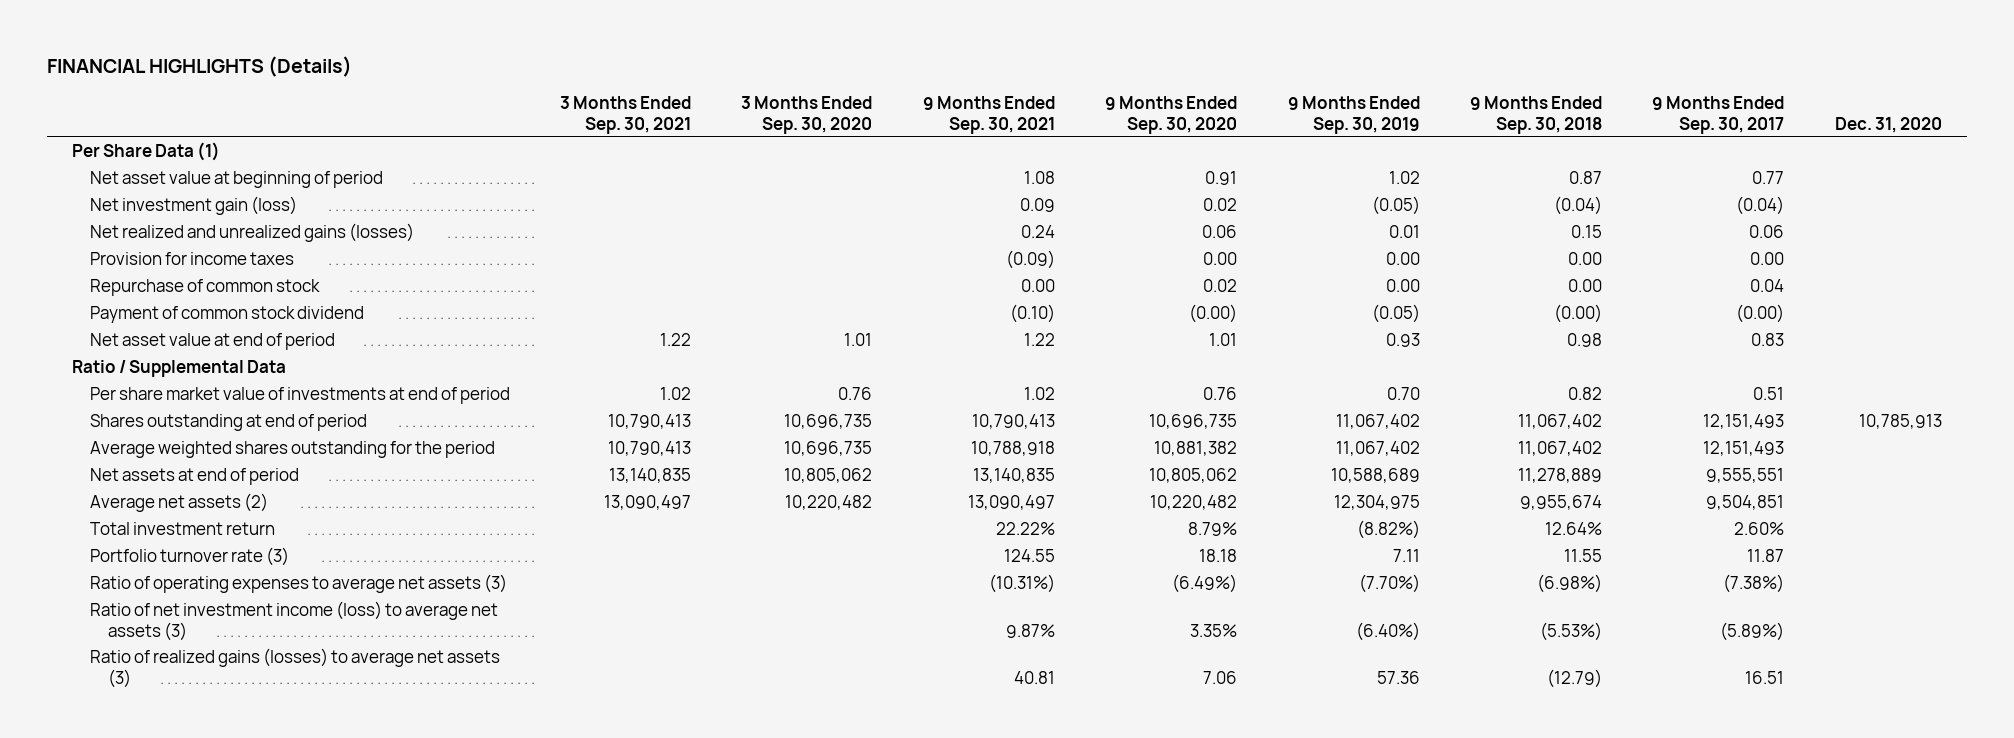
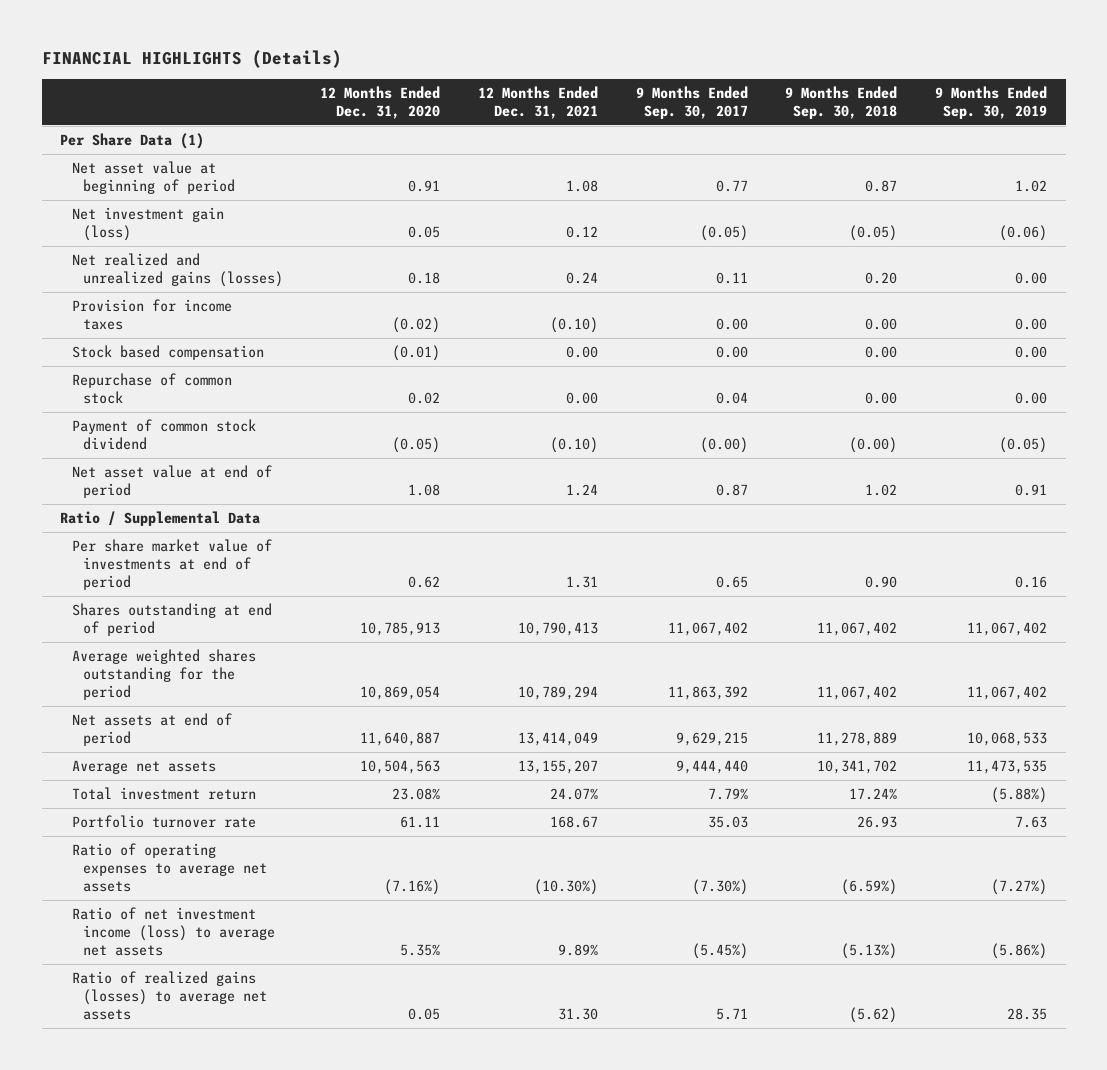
- | 3 Months Ended Sep. 30, 2021 | 3 Months Ended Sep. 30, 2020 | 9 Months Ended Sep. 30, 2021 | 9 Months Ended Sep. 30, 2020 | 9 Months Ended Sep. 30, 2019 | 9 Months Ended Sep. 30, 2018 | 9 Months Ended Sep. 30, 2017 | Dec. 31, 2020
+ | 12 Months Ended Dec. 31, 2020 | 12 Months Ended Dec. 31, 2021 | 9 Months Ended Sep. 30, 2017 | 9 Months Ended Sep. 30, 2018 | 9 Months Ended Sep. 30, 2019
- Net investment gain (loss) | | | 0.09 | 0.02 | (0.05) | (0.04) | (0.04) |
- Net realized and unrealized gains (losses) | | | 0.24 | 0.06 | 0.01 | 0.15 | 0.06 |
+ Net investment gain (loss) | 0.05 | 0.12 | (0.05) | (0.05) | (0.06)
+ Net realized and unrealized gains (losses) | 0.18 | 0.24 | 0.11 | 0.20 | 0.00
+ Stock based compensation | (0.01) | 0.00 | 0.00 | 0.00 | 0.00
- Net asset value at end of period | 1.22 | 1.01 | 1.22 | 1.01 | 0.93 | 0.98 | 0.83 |
+ Net asset value at end of period | 1.08 | 1.24 | 0.87 | 1.02 | 0.91
- Per share market value of investments at end of period | 1.02 | 0.76 | 1.02 | 0.76 | 0.70 | 0.82 | 0.51 |
- Shares outstanding at end of period | 10,790,413 | 10,696,735 | 10,790,413 | 10,696,735 | 11,067,402 | 11,067,402 | 12,151,493 | 10,785,913
- Average weighted shares outstanding for the period | 10,790,413 | 10,696,735 | 10,788,918 | 10,881,382 | 11,067,402 | 11,067,402 | 12,151,493 |
- Net assets at end of period | 13,140,835 | 10,805,062 | 13,140,835 | 10,805,062 | 10,588,689 | 11,278,889 | 9,555,551 |
- Average net assets (2) | 13,090,497 | 10,220,482 | 13,090,497 | 10,220,482 | 12,304,975 | 9,955,674 | 9,504,851 |
- Total investment return | | | 22.22% | 8.79% | (8.82%) | 12.64% | 2.60% |
- Portfolio turnover rate (3) | | | 124.55 | 18.18 | 7.11 | 11.55 | 11.87 |
- Ratio of operating expenses to average net assets (3) | | | (10.31%) | (6.49%) | (7.70%) | (6.98%) | (7.38%) |
- Ratio of net investment income (loss) to average net assets (3) | | | 9.87% | 3.35% | (6.40%) | (5.53%) | (5.89%) |
- Ratio of realized gains (losses) to average net assets (3) | | | 40.81 | 7.06 | 57.36 | (12.79) | 16.51 |
+ Per share market value of investments at end of period | 0.62 | 1.31 | 0.65 | 0.90 | 0.16
+ Shares outstanding at end of period | 10,785,913 | 10,790,413 | 11,067,402 | 11,067,402 | 11,067,402
+ Average weighted shares outstanding for the period | 10,869,054 | 10,789,294 | 11,863,392 | 11,067,402 | 11,067,402
+ Net assets at end of period | 11,640,887 | 13,414,049 | 9,629,215 | 11,278,889 | 10,068,533
+ Average net assets | 10,504,563 | 13,155,207 | 9,444,440 | 10,341,702 | 11,473,535
+ Total investment return | 23.08% | 24.07% | 7.79% | 17.24% | (5.88%)
+ Portfolio turnover rate | 61.11 | 168.67 | 35.03 | 26.93 | 7.63
+ Ratio of operating expenses to average net assets | (7.16%) | (10.30%) | (7.30%) | (6.59%) | (7.27%)
+ Ratio of net investment income (loss) to average net assets | 5.35% | 9.89% | (5.45%) | (5.13%) | (5.86%)
+ Ratio of realized gains (losses) to average net assets | 0.05 | 31.30 | 5.71 | (5.62) | 28.35

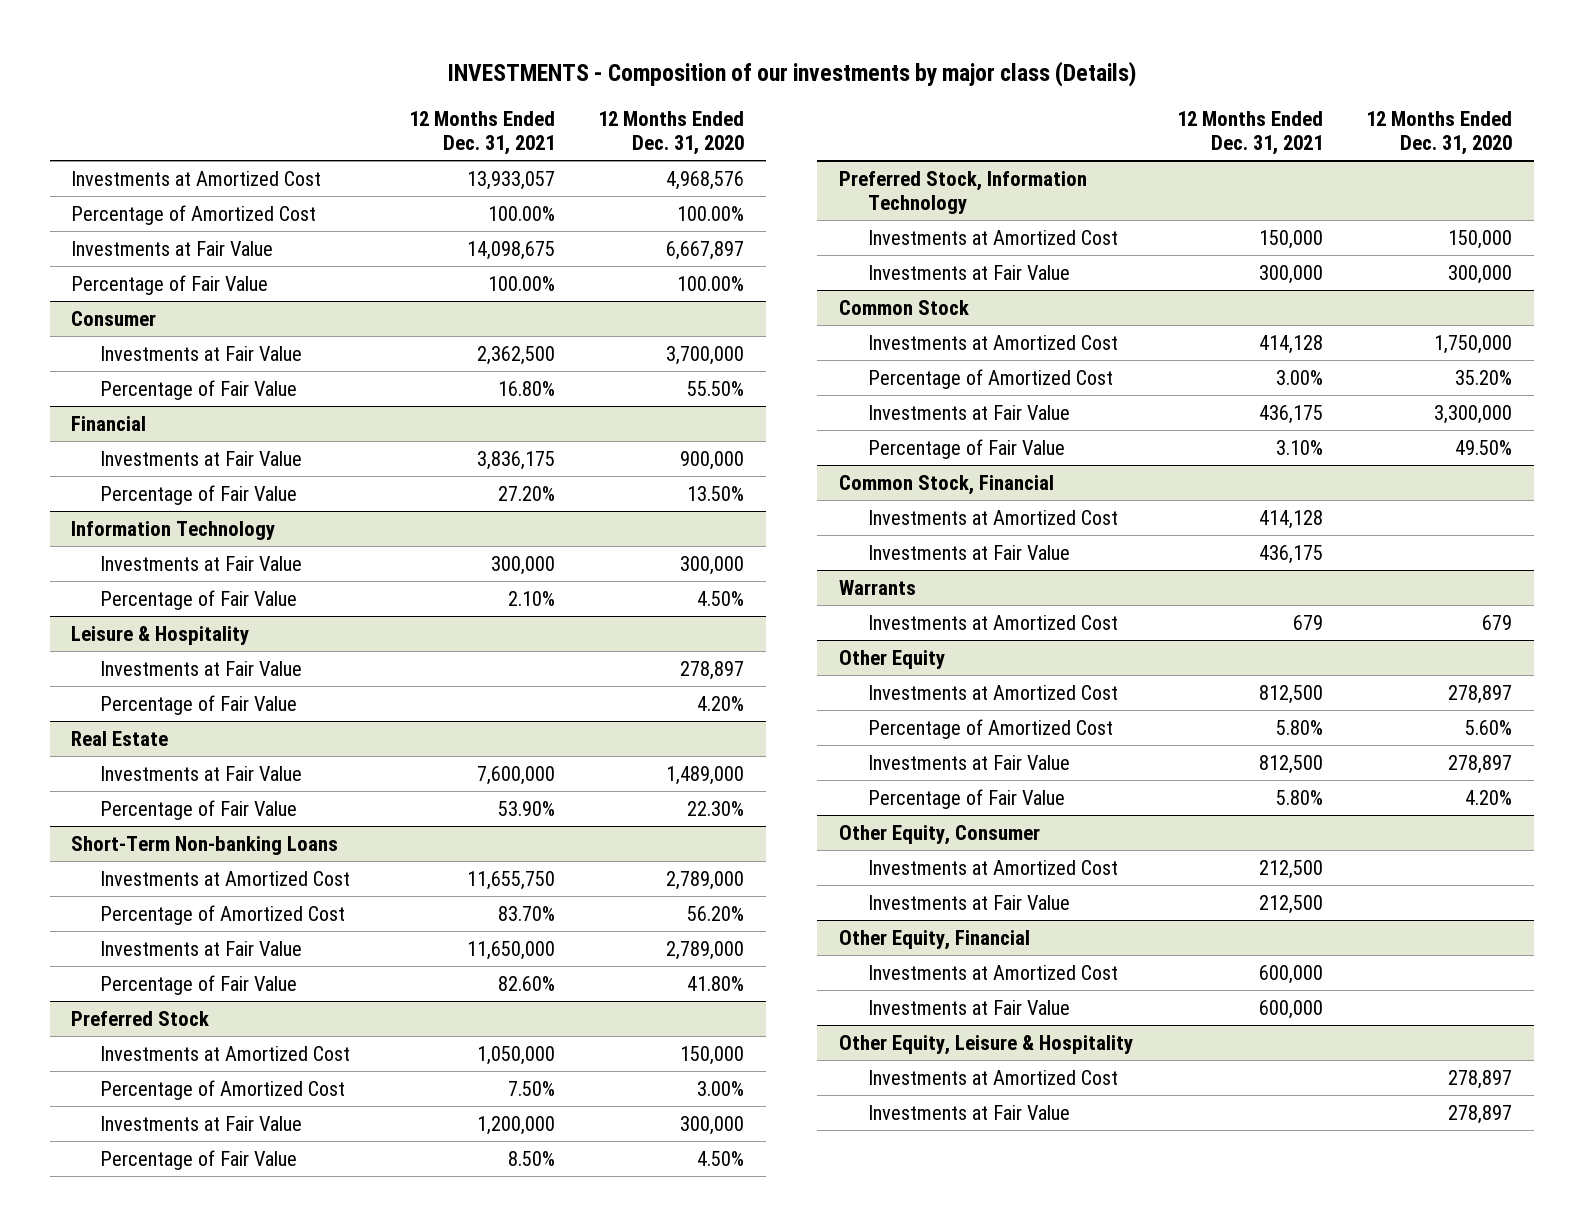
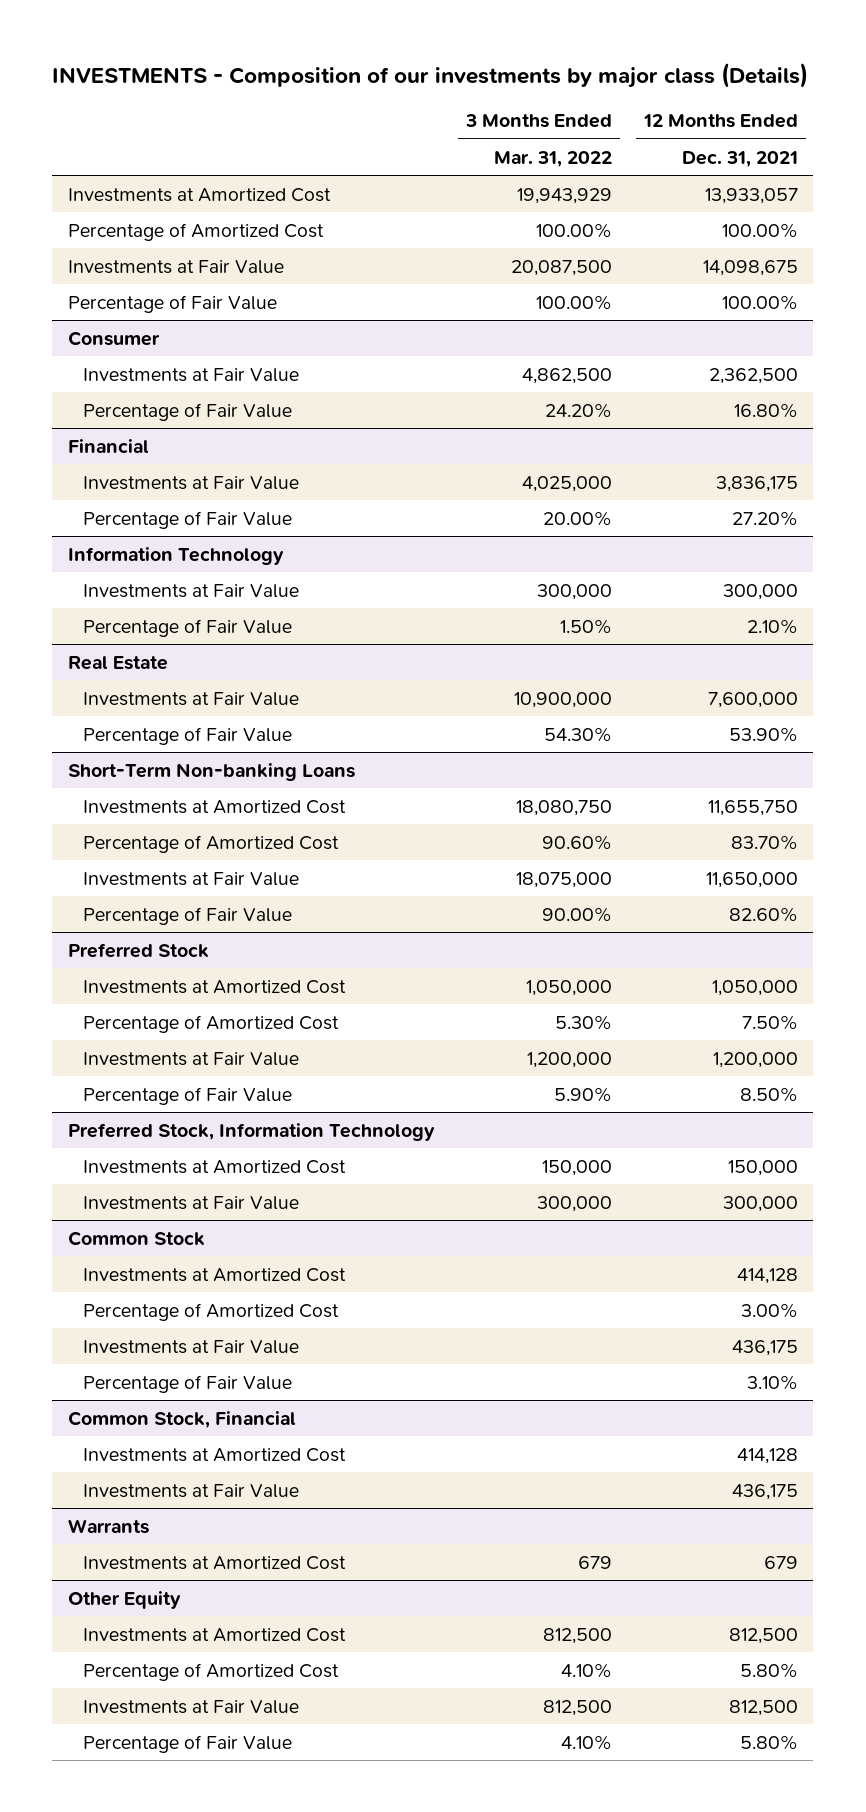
- | 12 Months Ended Dec. 31, 2021 | 12 Months Ended Dec. 31, 2020
+ | 3 Months Ended Mar. 31, 2022 | 12 Months Ended Dec. 31, 2021
- Leisure & Hospitality
- Investments at Fair Value | | 278,897
- Percentage of Fair Value | | 4.20%
- Other Equity, Consumer
- Investments at Amortized Cost | 212,500 |
- Investments at Fair Value | 212,500 |
- Other Equity, Financial
- Investments at Amortized Cost | 600,000 |
- Investments at Fair Value | 600,000 |
- Other Equity, Leisure & Hospitality
- Investments at Amortized Cost | | 278,897
- Investments at Fair Value | | 278,897

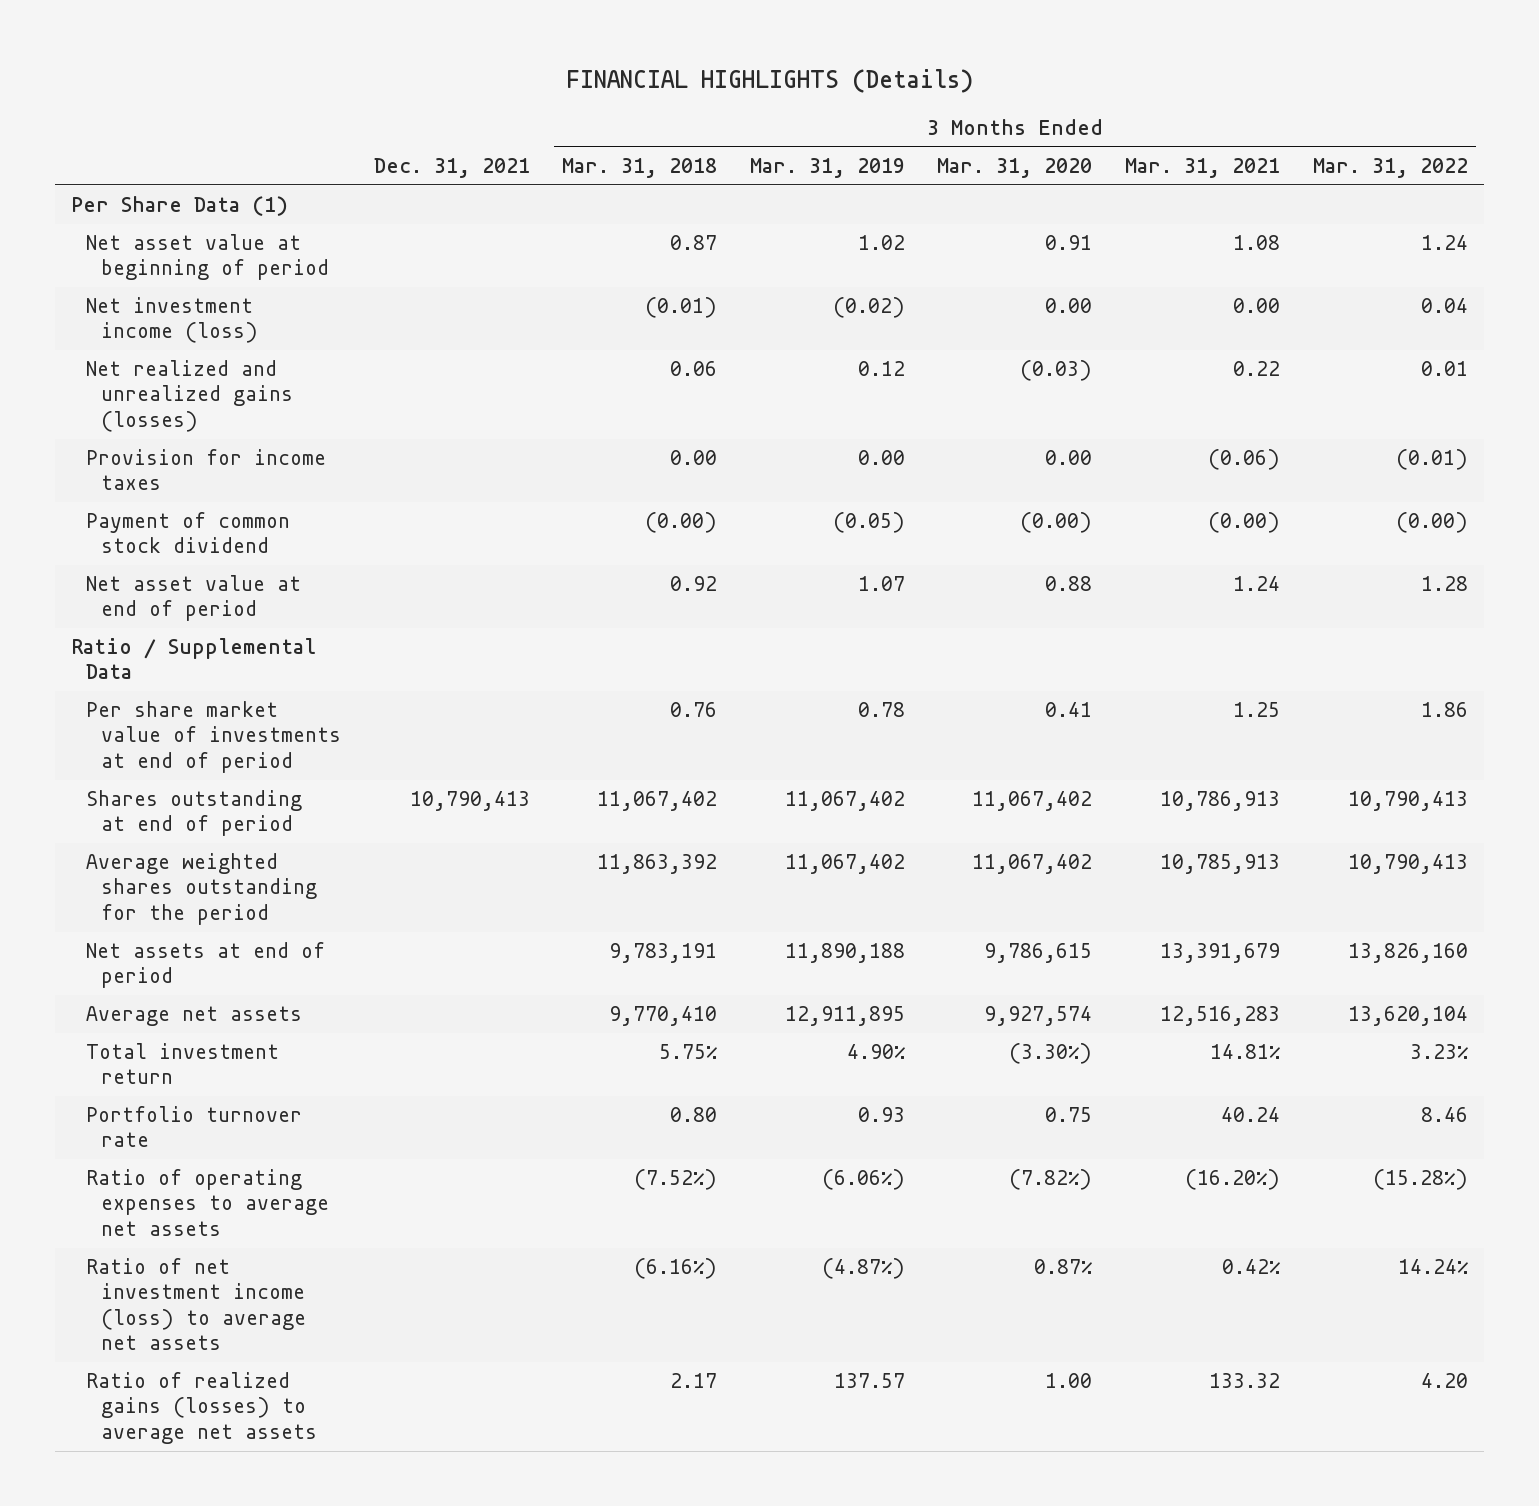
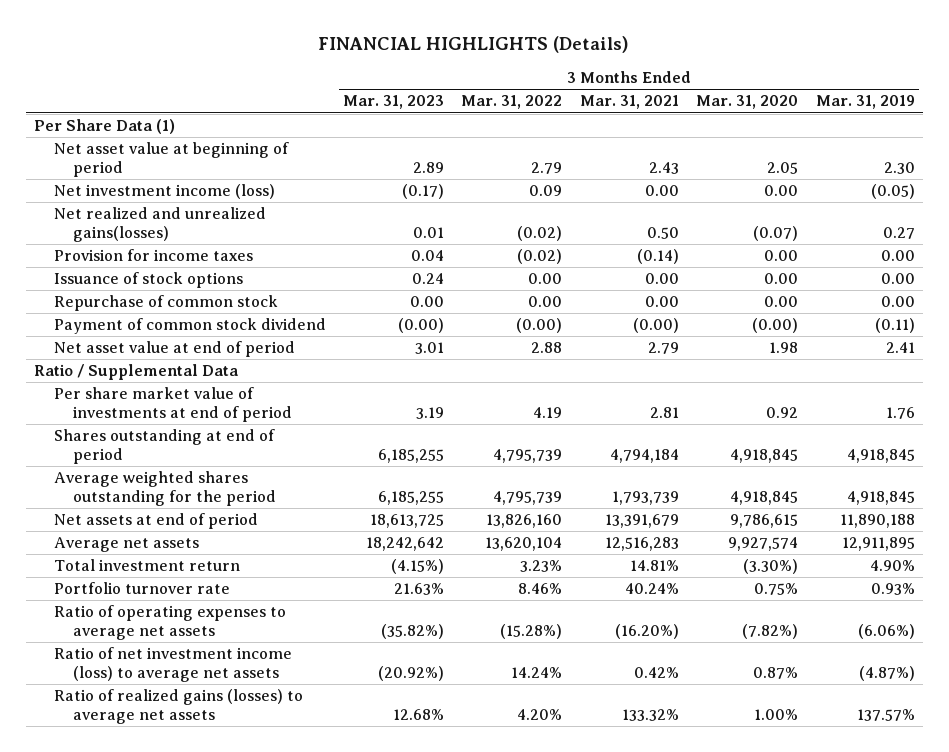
- | Dec. 31, 2021 | 3 Months Ended Mar. 31, 2018 | 3 Months Ended Mar. 31, 2019 | 3 Months Ended Mar. 31, 2020 | 3 Months Ended Mar. 31, 2021 | 3 Months Ended Mar. 31, 2022
+ | 3 Months Ended Mar. 31, 2023 | 3 Months Ended Mar. 31, 2022 | 3 Months Ended Mar. 31, 2021 | 3 Months Ended Mar. 31, 2020 | 3 Months Ended Mar. 31, 2019
- Net asset value at beginning of period | | 0.87 | 1.02 | 0.91 | 1.08 | 1.24
- Net investment income (loss) | | (0.01) | (0.02) | 0.00 | 0.00 | 0.04
- Net realized and unrealized gains (losses) | | 0.06 | 0.12 | (0.03) | 0.22 | 0.01
- Provision for income taxes | | 0.00 | 0.00 | 0.00 | (0.06) | (0.01)
- Payment of common stock dividend | | (0.00) | (0.05) | (0.00) | (0.00) | (0.00)
- Net asset value at end of period | | 0.92 | 1.07 | 0.88 | 1.24 | 1.28
+ Net asset value at beginning of period | 2.89 | 2.79 | 2.43 | 2.05 | 2.30
+ Net investment income (loss) | (0.17) | 0.09 | 0.00 | 0.00 | (0.05)
+ Net realized and unrealized gains(losses) | 0.01 | (0.02) | 0.50 | (0.07) | 0.27
+ Provision for income taxes | 0.04 | (0.02) | (0.14) | 0.00 | 0.00
+ Issuance of stock options | 0.24 | 0.00 | 0.00 | 0.00 | 0.00
+ Repurchase of common stock | 0.00 | 0.00 | 0.00 | 0.00 | 0.00
+ Payment of common stock dividend | (0.00) | (0.00) | (0.00) | (0.00) | (0.11)
+ Net asset value at end of period | 3.01 | 2.88 | 2.79 | 1.98 | 2.41
- Per share market value of investments at end of period | | 0.76 | 0.78 | 0.41 | 1.25 | 1.86
- Shares outstanding at end of period | 10,790,413 | 11,067,402 | 11,067,402 | 11,067,402 | 10,786,913 | 10,790,413
- Average weighted shares outstanding for the period | | 11,863,392 | 11,067,402 | 11,067,402 | 10,785,913 | 10,790,413
+ Per share market value of investments at end of period | 3.19 | 4.19 | 2.81 | 0.92 | 1.76
+ Shares outstanding at end of period | 6,185,255 | 4,795,739 | 4,794,184 | 4,918,845 | 4,918,845
+ Average weighted shares outstanding for the period | 6,185,255 | 4,795,739 | 1,793,739 | 4,918,845 | 4,918,845
- Portfolio turnover rate | | 0.80 | 0.93 | 0.75 | 40.24 | 8.46
+ Portfolio turnover rate | 21.63% | 8.46% | 40.24% | 0.75% | 0.93%
- Ratio of realized gains (losses) to average net assets | | 2.17 | 137.57 | 1.00 | 133.32 | 4.20
+ Ratio of realized gains (losses) to average net assets | 12.68% | 4.20% | 133.32% | 1.00% | 137.57%

